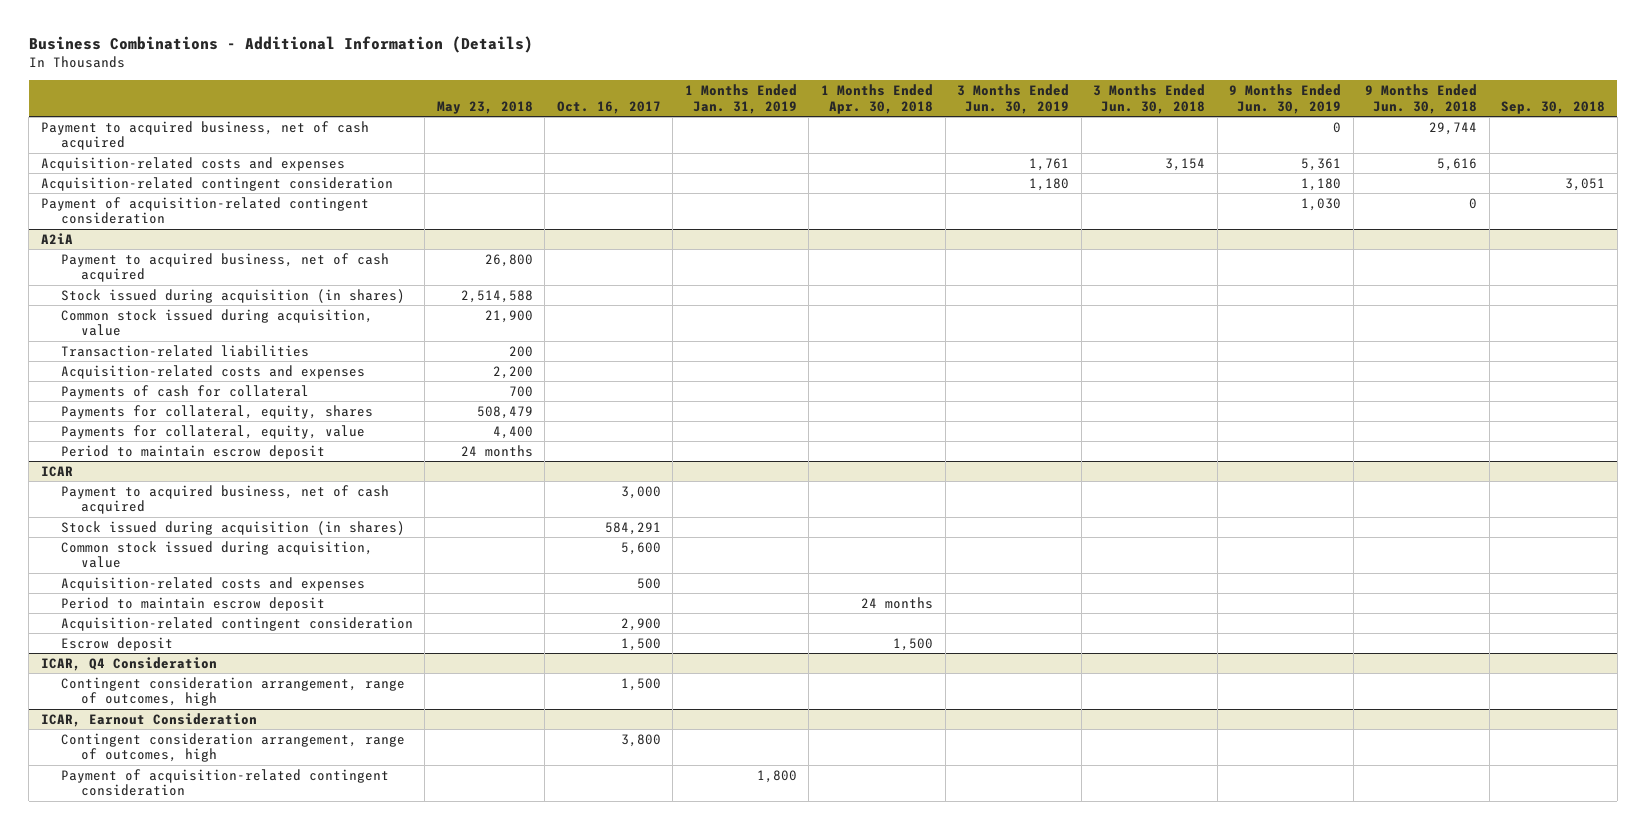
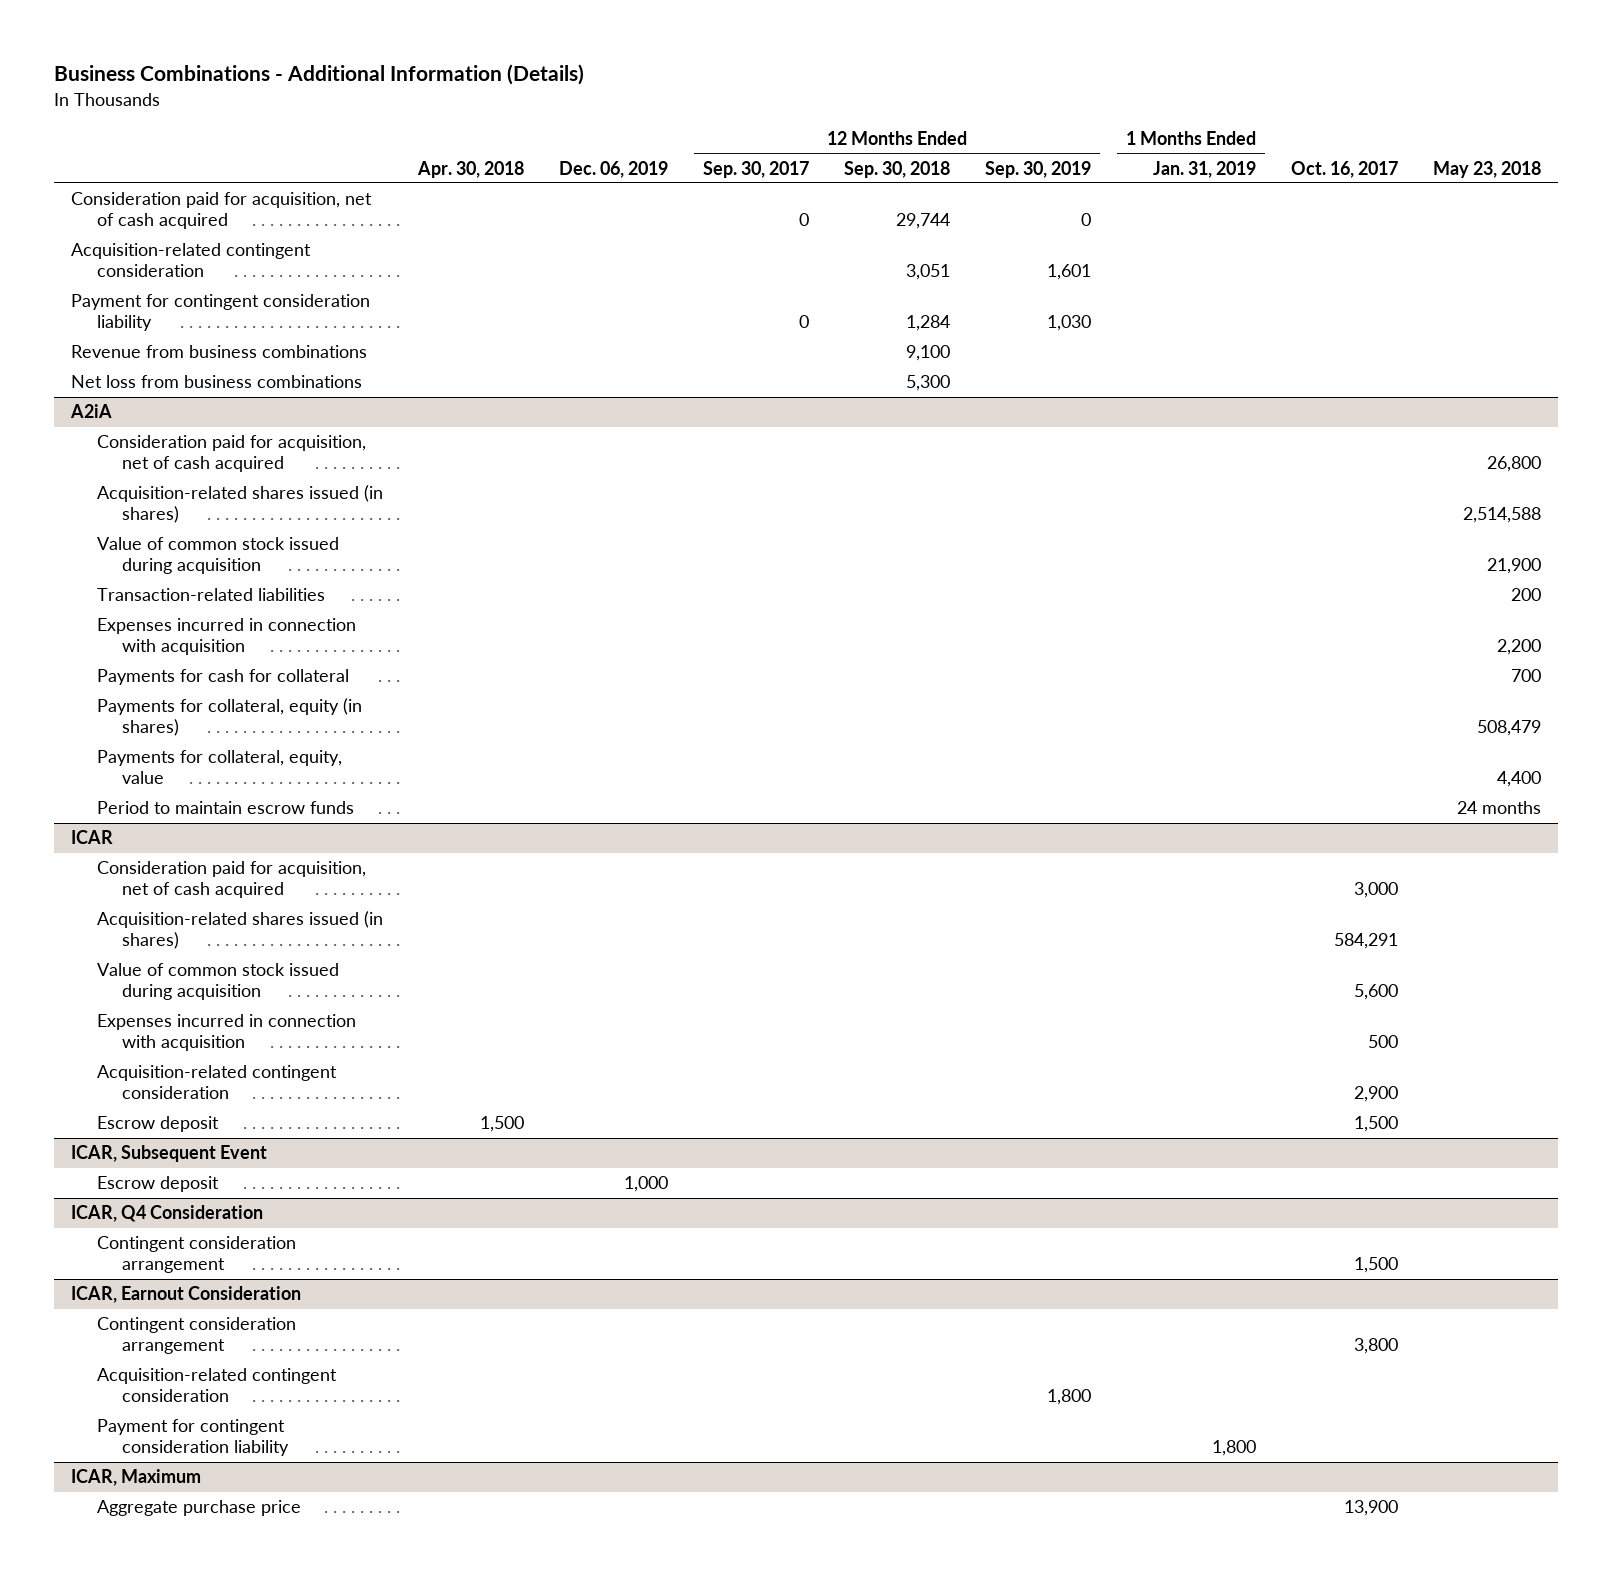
- | May 23, 2018 | Oct. 16, 2017 | 1 Months Ended Jan. 31, 2019 | 1 Months Ended Apr. 30, 2018 | 3 Months Ended Jun. 30, 2019 | 3 Months Ended Jun. 30, 2018 | 9 Months Ended Jun. 30, 2019 | 9 Months Ended Jun. 30, 2018 | Sep. 30, 2018
+ | Apr. 30, 2018 | Dec. 06, 2019 | 12 Months Ended Sep. 30, 2017 | 12 Months Ended Sep. 30, 2018 | 12 Months Ended Sep. 30, 2019 | 1 Months Ended Jan. 31, 2019 | Oct. 16, 2017 | May 23, 2018
- Payment to acquired business, net of cash acquired | | | | | | | 0 | 29,744 |
- Acquisition-related costs and expenses | | | | | 1,761 | 3,154 | 5,361 | 5,616 |
+ Consideration paid for acquisition, net of cash acquired | | | 0 | 29,744 | 0 | | |
- Payment of acquisition-related contingent consideration | | | | | | | 1,030 | 0 |
+ Payment for contingent consideration liability | | | 0 | 1,284 | 1,030 | | |
+ Revenue from business combinations | | | | 9,100 | | | |
+ Net loss from business combinations | | | | 5,300 | | | |
@ A2iA
- Payment to acquired business, net of cash acquired | 26,800 | | | | | | | |
- Stock issued during acquisition (in shares) | 2,514,588 | | | | | | | |
- Common stock issued during acquisition, value | 21,900 | | | | | | | |
+ Consideration paid for acquisition, net of cash acquired | | | | | | | | 26,800
+ Acquisition-related shares issued (in shares) | | | | | | | | 2,514,588
+ Value of common stock issued during acquisition | | | | | | | | 21,900
- Acquisition-related costs and expenses | 2,200 | | | | | | | |
- Payments of cash for collateral | 700 | | | | | | | |
- Payments for collateral, equity, shares | 508,479 | | | | | | | |
+ Expenses incurred in connection with acquisition | | | | | | | | 2,200
+ Payments for cash for collateral | | | | | | | | 700
+ Payments for collateral, equity (in shares) | | | | | | | | 508,479
- Period to maintain escrow deposit | 24 months | | | | | | | |
+ Period to maintain escrow funds | | | | | | | | 24 months
@ ICAR
- Payment to acquired business, net of cash acquired | | 3,000 | | | | | | |
- Stock issued during acquisition (in shares) | | 584,291 | | | | | | |
- Common stock issued during acquisition, value | | 5,600 | | | | | | |
- Acquisition-related costs and expenses | | 500 | | | | | | |
- Period to maintain escrow deposit | | | | 24 months | | | | |
+ Consideration paid for acquisition, net of cash acquired | | | | | | | 3,000 |
+ Acquisition-related shares issued (in shares) | | | | | | | 584,291 |
+ Value of common stock issued during acquisition | | | | | | | 5,600 |
+ Expenses incurred in connection with acquisition | | | | | | | 500 |
+ ICAR, Subsequent Event
+ Escrow deposit | | 1,000 | | | | | |
@ ICAR, Q4 Consideration
- Contingent consideration arrangement, range of outcomes, high | | 1,500 | | | | | | |
+ Contingent consideration arrangement | | | | | | | 1,500 |
@ ICAR, Earnout Consideration
- Contingent consideration arrangement, range of outcomes, high | | 3,800 | | | | | | |
- Payment of acquisition-related contingent consideration | | | 1,800 | | | | | |
+ Contingent consideration arrangement | | | | | | | 3,800 |
+ Acquisition-related contingent consideration | | | | | 1,800 | | |
+ Payment for contingent consideration liability | | | | | | 1,800 | |
+ ICAR, Maximum
+ Aggregate purchase price | | | | | | | 13,900 |

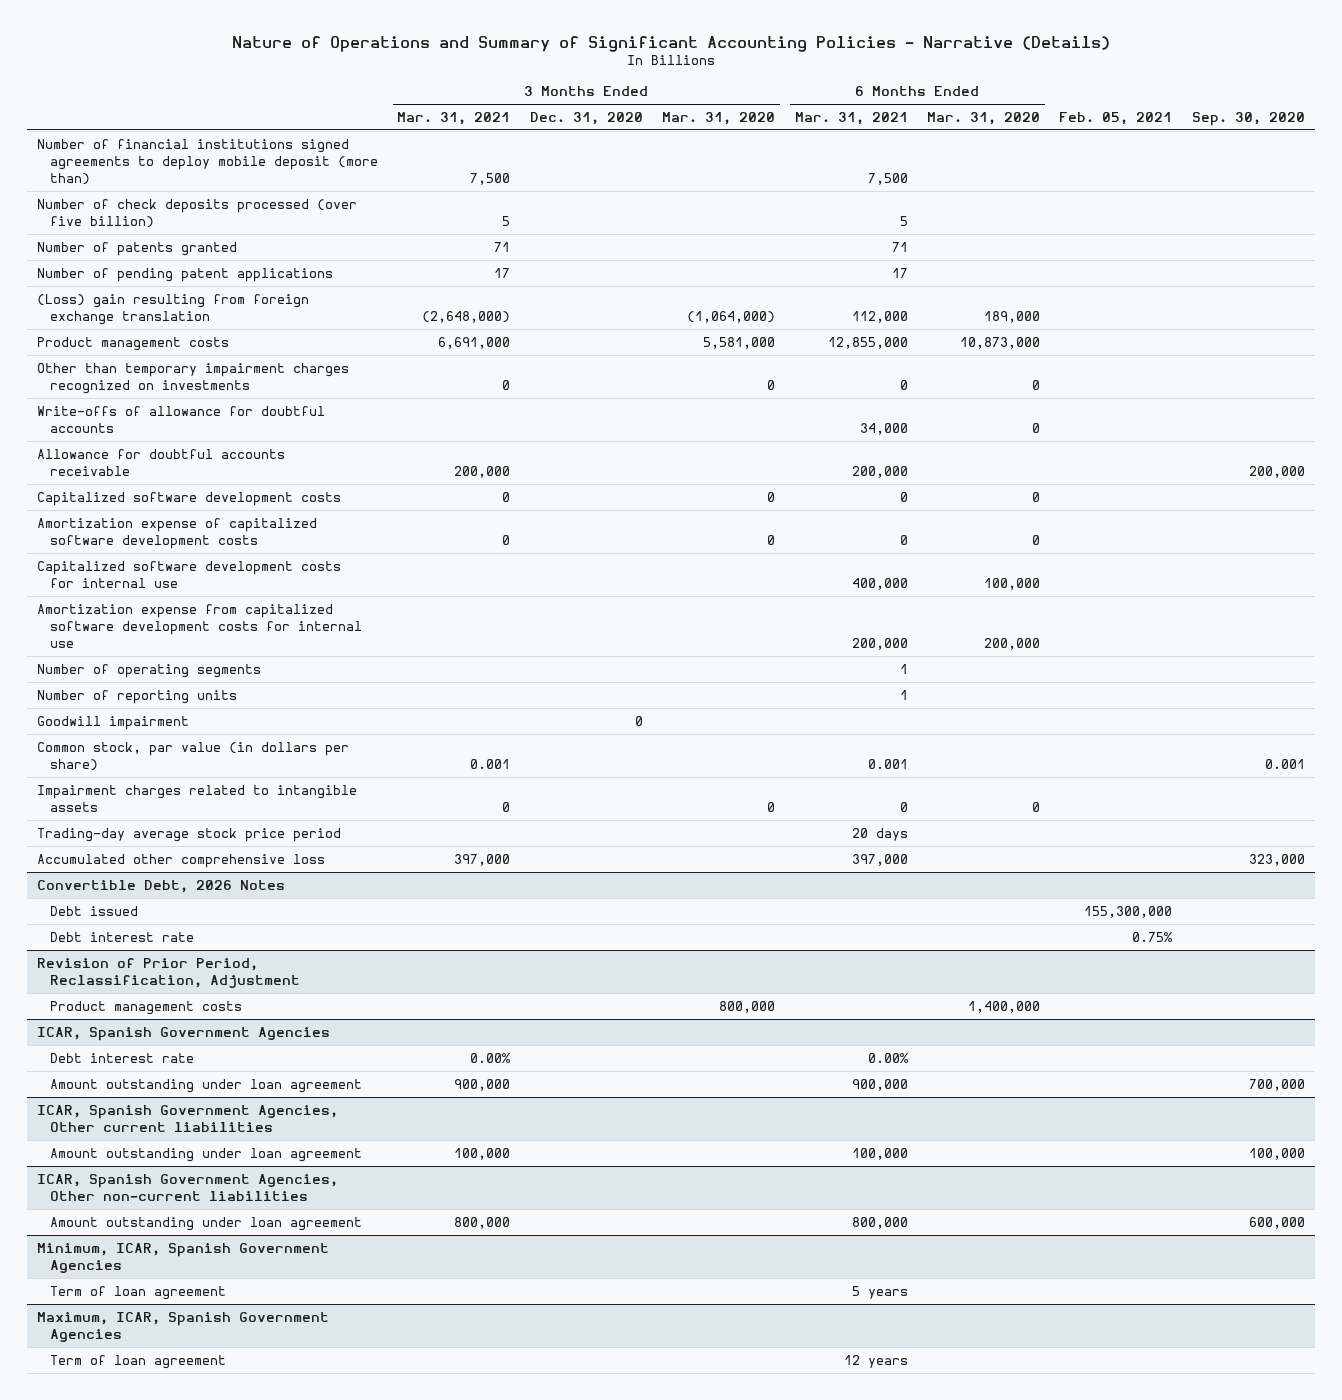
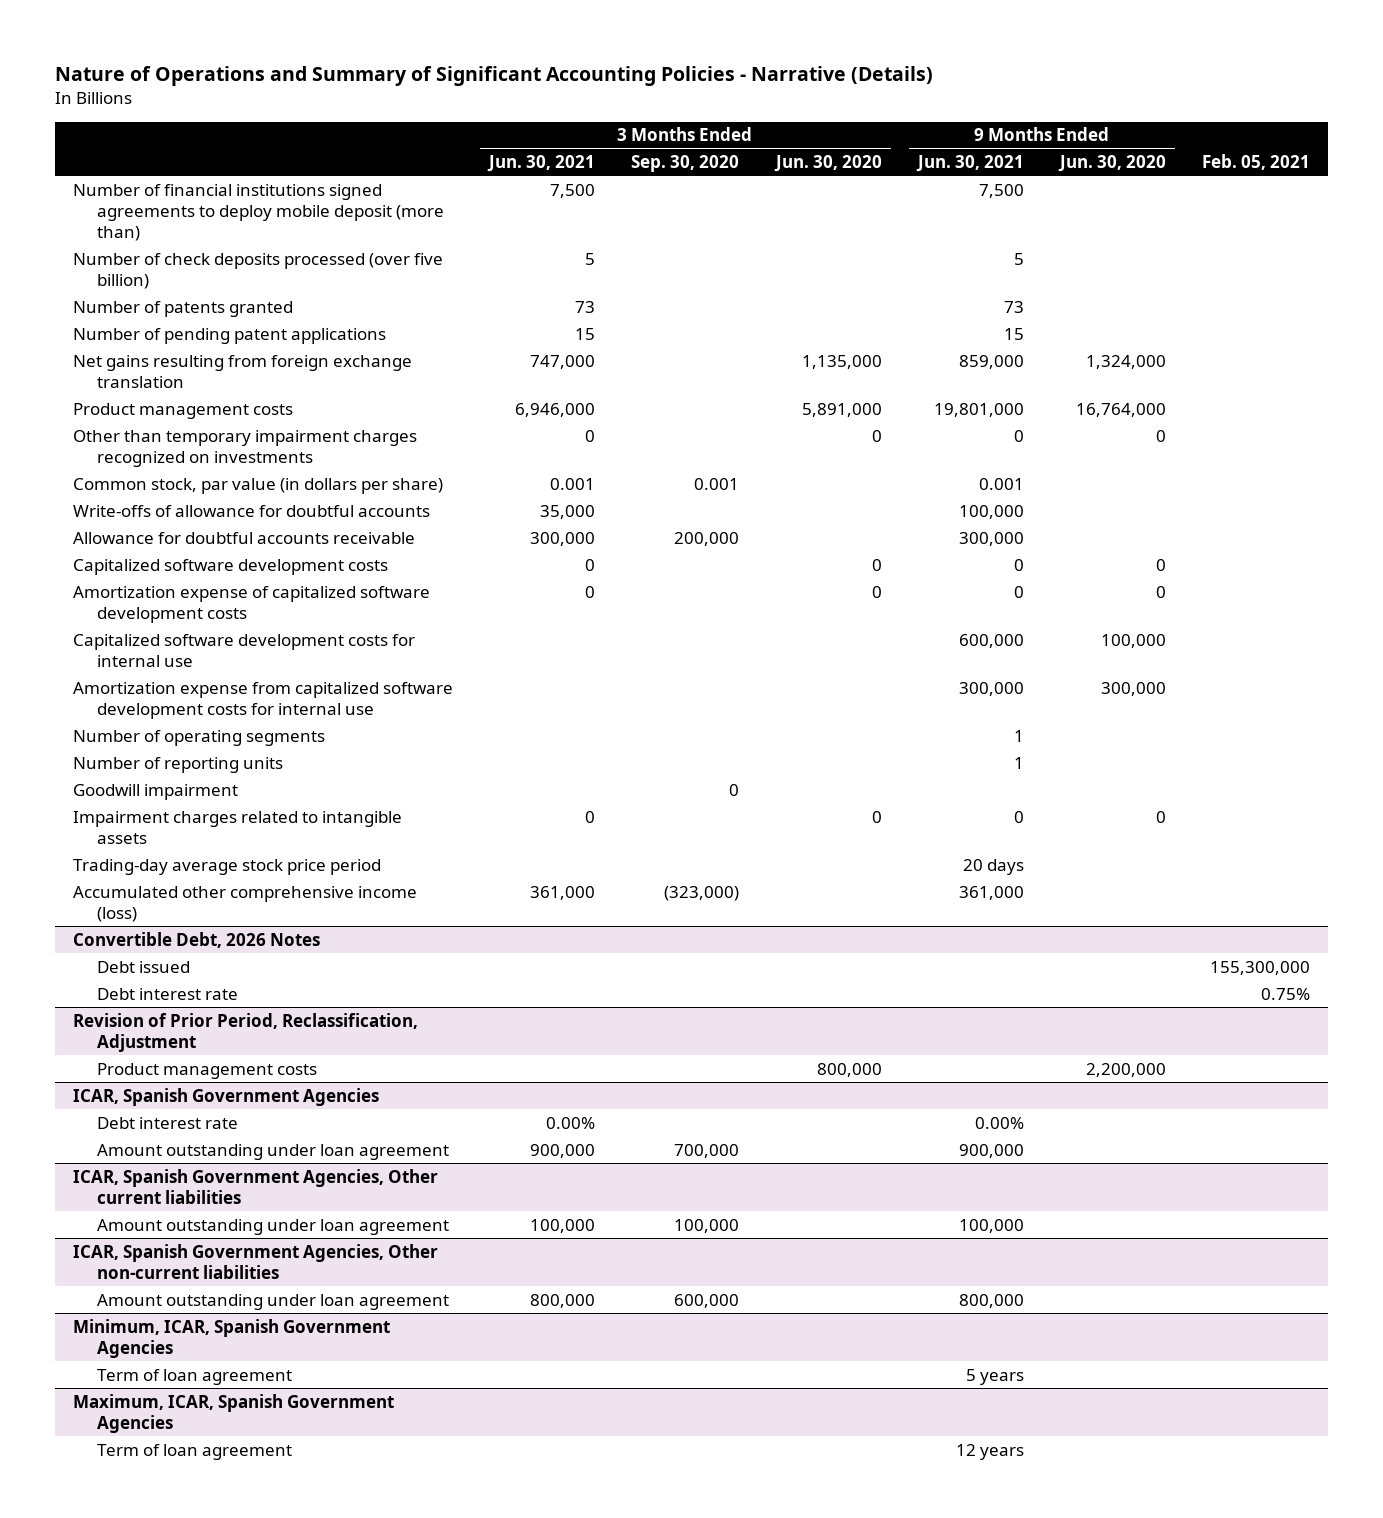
- | 3 Months Ended Mar. 31, 2021 | 3 Months Ended Dec. 31, 2020 | 3 Months Ended Mar. 31, 2020 | 6 Months Ended Mar. 31, 2021 | 6 Months Ended Mar. 31, 2020 | Feb. 05, 2021 | Sep. 30, 2020
+ | 3 Months Ended Jun. 30, 2021 | 3 Months Ended Sep. 30, 2020 | 3 Months Ended Jun. 30, 2020 | 9 Months Ended Jun. 30, 2021 | 9 Months Ended Jun. 30, 2020 | Feb. 05, 2021
- (Loss) gain resulting from foreign exchange translation | (2,648,000) | | (1,064,000) | 112,000 | 189,000 | |
+ Net gains resulting from foreign exchange translation | 747,000 | | 1,135,000 | 859,000 | 1,324,000 |
moved up: Common stock, par value (in dollars per share) | 0.001 | 0.001 | | 0.001 | |
- Accumulated other comprehensive loss | 397,000 | | | 397,000 | | | 323,000
+ Accumulated other comprehensive income (loss) | 361,000 | (323,000) | | 361,000 | |

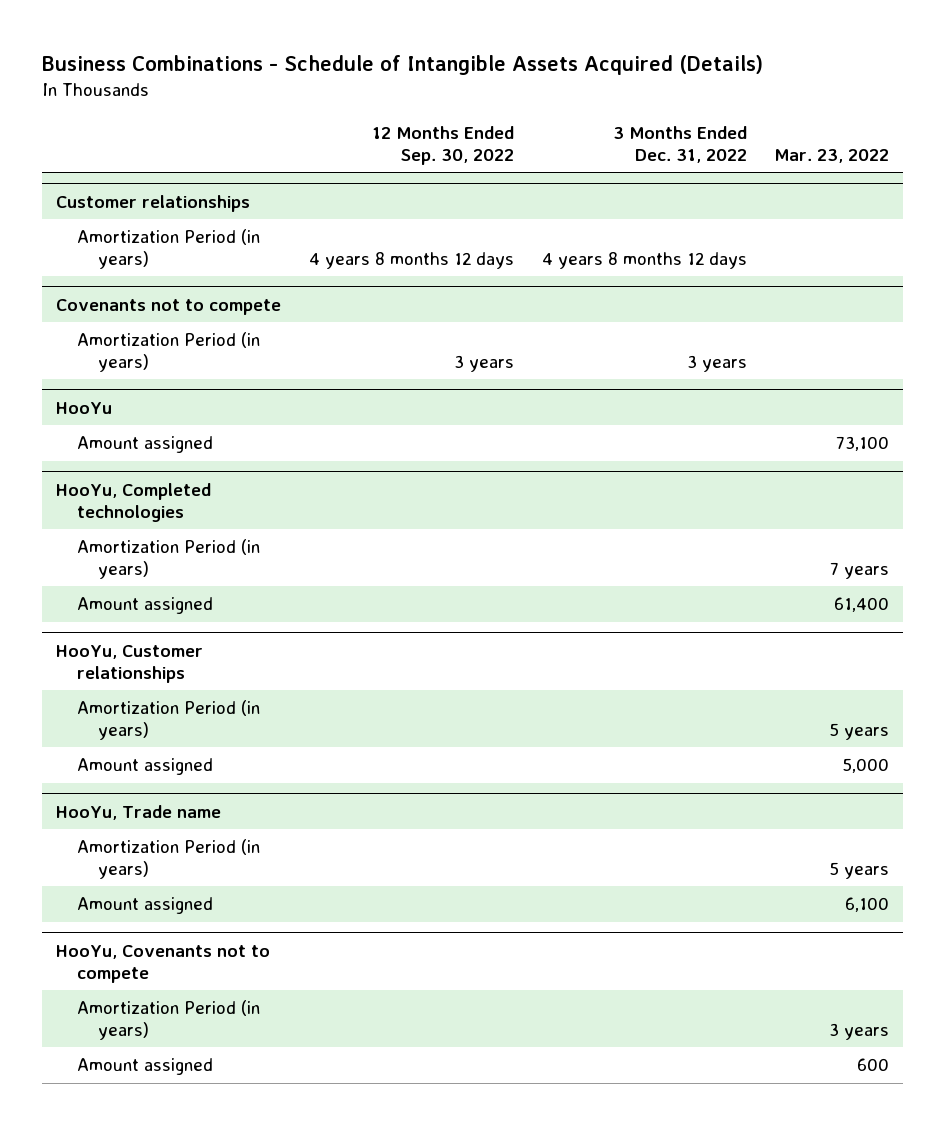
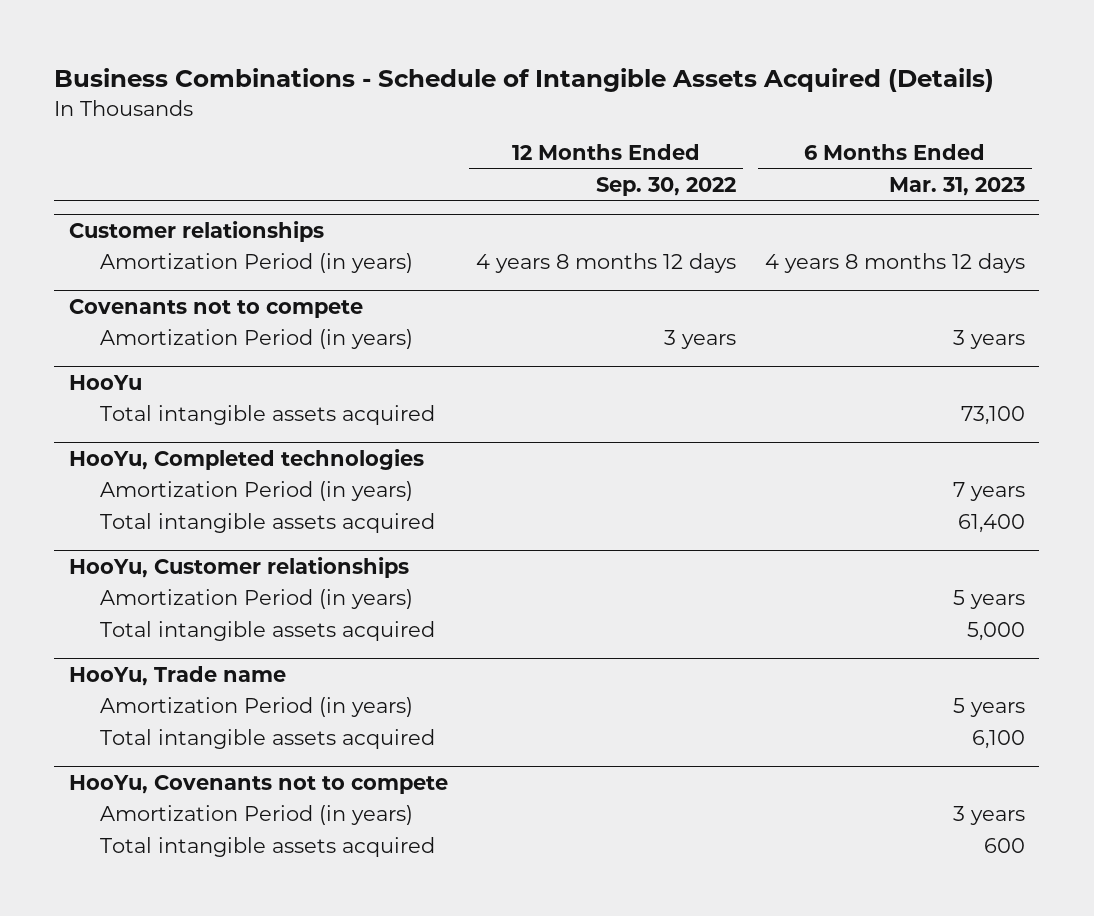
- | 12 Months Ended Sep. 30, 2022 | 3 Months Ended Dec. 31, 2022 | Mar. 23, 2022
+ | 12 Months Ended Sep. 30, 2022 | 6 Months Ended Mar. 31, 2023
@ HooYu
- Amount assigned | | | 73,100
+ Total intangible assets acquired | | 73,100
@ HooYu, Completed technologies
- Amount assigned | | | 61,400
+ Total intangible assets acquired | | 61,400
@ HooYu, Customer relationships
- Amount assigned | | | 5,000
+ Total intangible assets acquired | | 5,000
@ HooYu, Trade name
- Amount assigned | | | 6,100
+ Total intangible assets acquired | | 6,100
@ HooYu, Covenants not to compete
- Amount assigned | | | 600
+ Total intangible assets acquired | | 600

